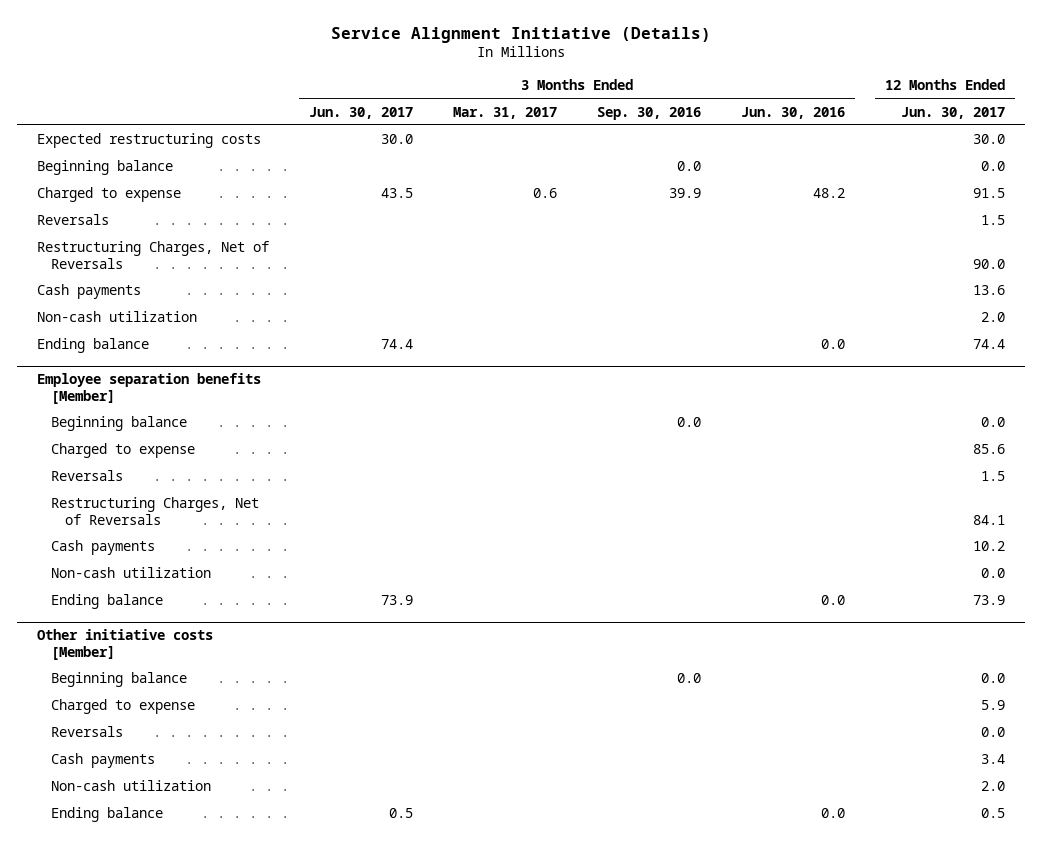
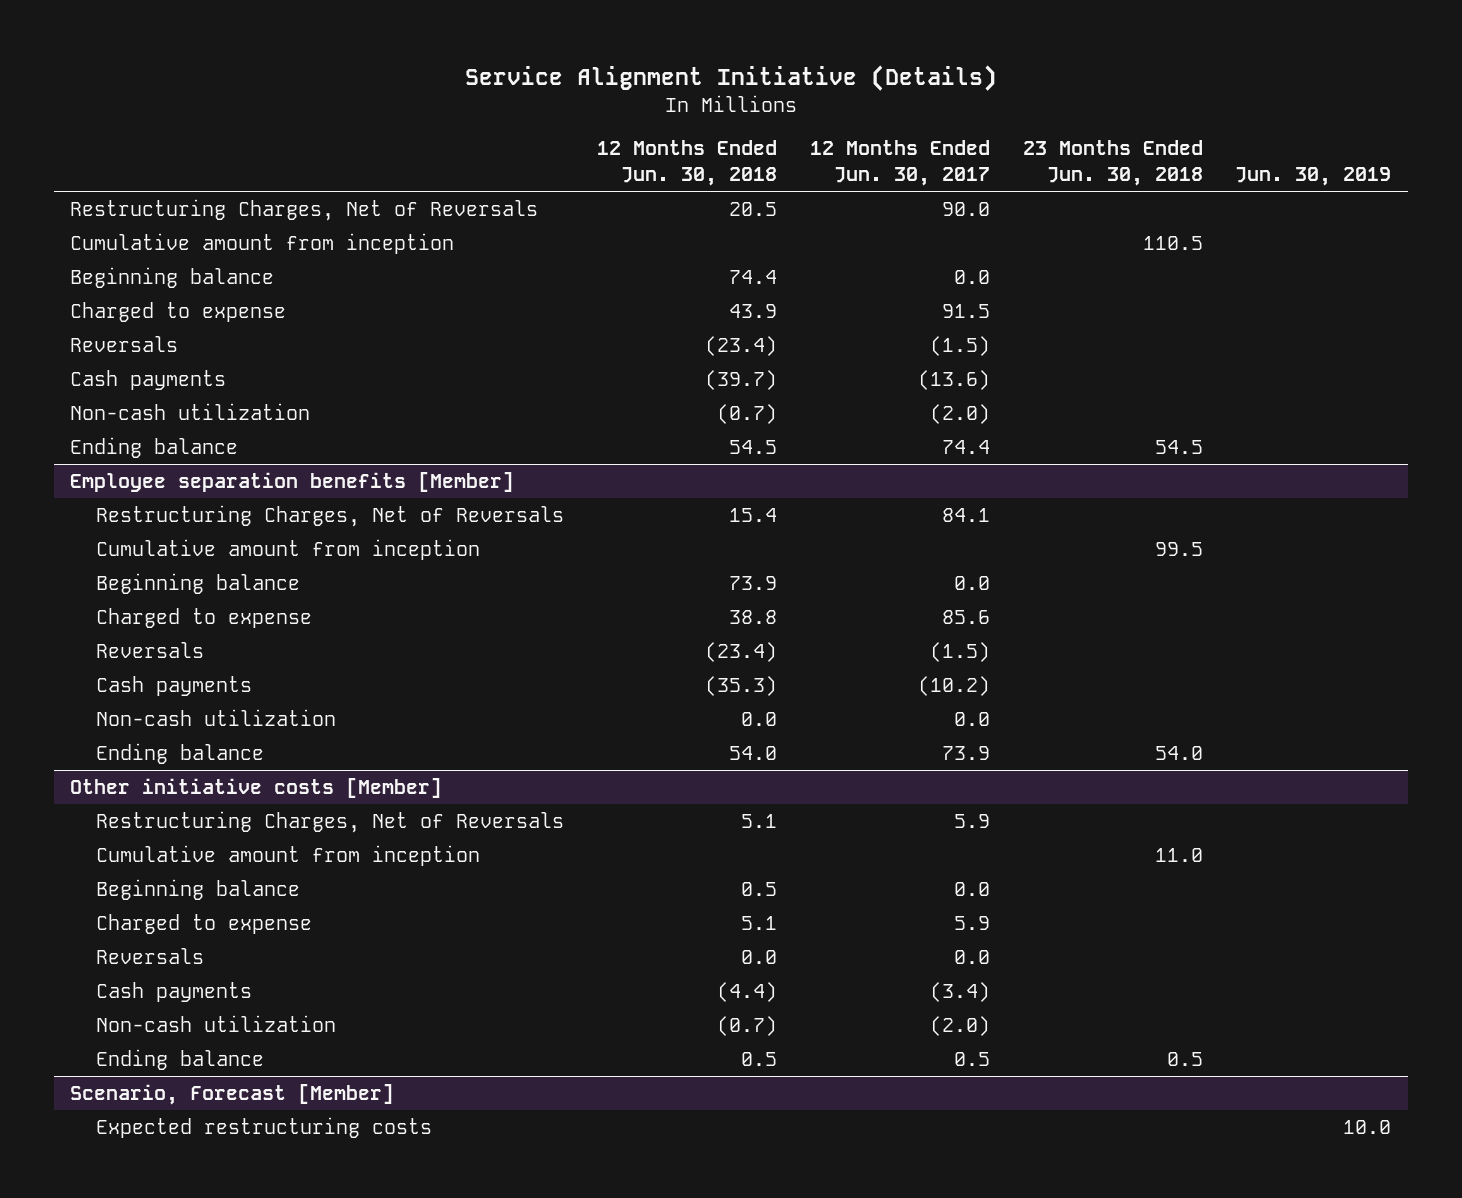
- | 3 Months Ended Jun. 30, 2017 | 3 Months Ended Mar. 31, 2017 | 3 Months Ended Sep. 30, 2016 | 3 Months Ended Jun. 30, 2016 | 12 Months Ended Jun. 30, 2017
+ | 12 Months Ended Jun. 30, 2018 | 12 Months Ended Jun. 30, 2017 | 23 Months Ended Jun. 30, 2018 | Jun. 30, 2019
- Expected restructuring costs | 30.0 | | | | 30.0
moved up: Restructuring Charges, Net of Reversals | 20.5 | 90.0 | |
+ Cumulative amount from inception | | | 110.5 |
- Reversals | | | | | 1.5
- Cash payments | | | | | 13.6
- Non-cash utilization | | | | | 2.0
+ Reversals | (23.4) | (1.5) | |
+ Cash payments | (39.7) | (13.6) | |
+ Non-cash utilization | (0.7) | (2.0) | |
@ Employee separation benefits [Member]
moved up: Restructuring Charges, Net of Reversals | 15.4 | 84.1 | |
+ Cumulative amount from inception | | | 99.5 |
- Reversals | | | | | 1.5
- Cash payments | | | | | 10.2
+ Reversals | (23.4) | (1.5) | |
+ Cash payments | (35.3) | (10.2) | |
@ Other initiative costs [Member]
+ Restructuring Charges, Net of Reversals | 5.1 | 5.9 | |
+ Cumulative amount from inception | | | 11.0 |
- Cash payments | | | | | 3.4
- Non-cash utilization | | | | | 2.0
+ Cash payments | (4.4) | (3.4) | |
+ Non-cash utilization | (0.7) | (2.0) | |
+ Scenario, Forecast [Member]
+ Expected restructuring costs | | | | 10.0

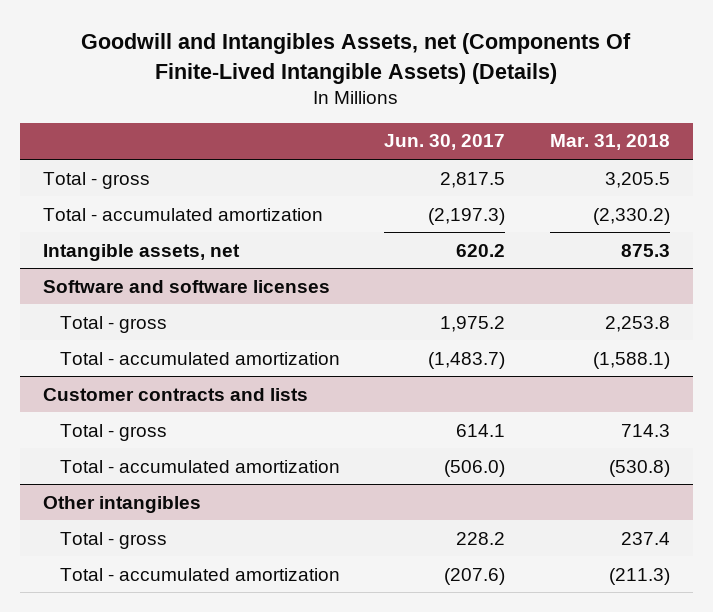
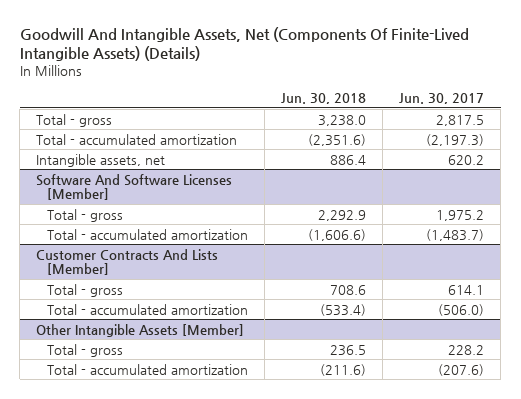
- Goodwill and Intangibles Assets, net (Components Of Finite-Lived Intangible Assets) (Details)
+ Goodwill And Intangible Assets, Net (Components Of Finite-Lived Intangible Assets) (Details)
- | Jun. 30, 2017 | Mar. 31, 2018
+ | Jun. 30, 2018 | Jun. 30, 2017
- Software and software licenses
+ Software And Software Licenses [Member]
- Customer contracts and lists
+ Customer Contracts And Lists [Member]
- Other intangibles
+ Other Intangible Assets [Member]

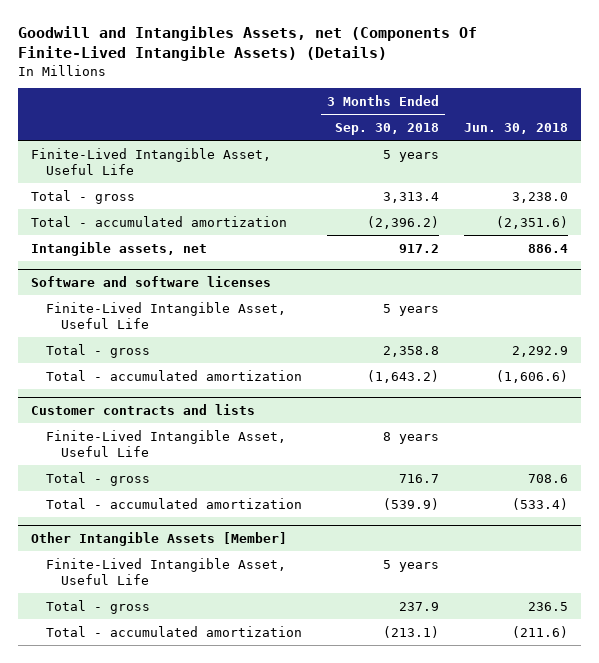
- Goodwill And Intangible Assets, Net (Components Of Finite-Lived Intangible Assets) (Details)
+ Goodwill and Intangibles Assets, net (Components Of Finite-Lived Intangible Assets) (Details)
- | Jun. 30, 2018 | Jun. 30, 2017
+ | 3 Months Ended Sep. 30, 2018 | Jun. 30, 2018
+ Finite-Lived Intangible Asset, Useful Life | 5 years |
- Software And Software Licenses [Member]
+ Software and software licenses
+ Finite-Lived Intangible Asset, Useful Life | 5 years |
- Customer Contracts And Lists [Member]
+ Customer contracts and lists
+ Finite-Lived Intangible Asset, Useful Life | 8 years |
@ Other Intangible Assets [Member]
+ Finite-Lived Intangible Asset, Useful Life | 5 years |

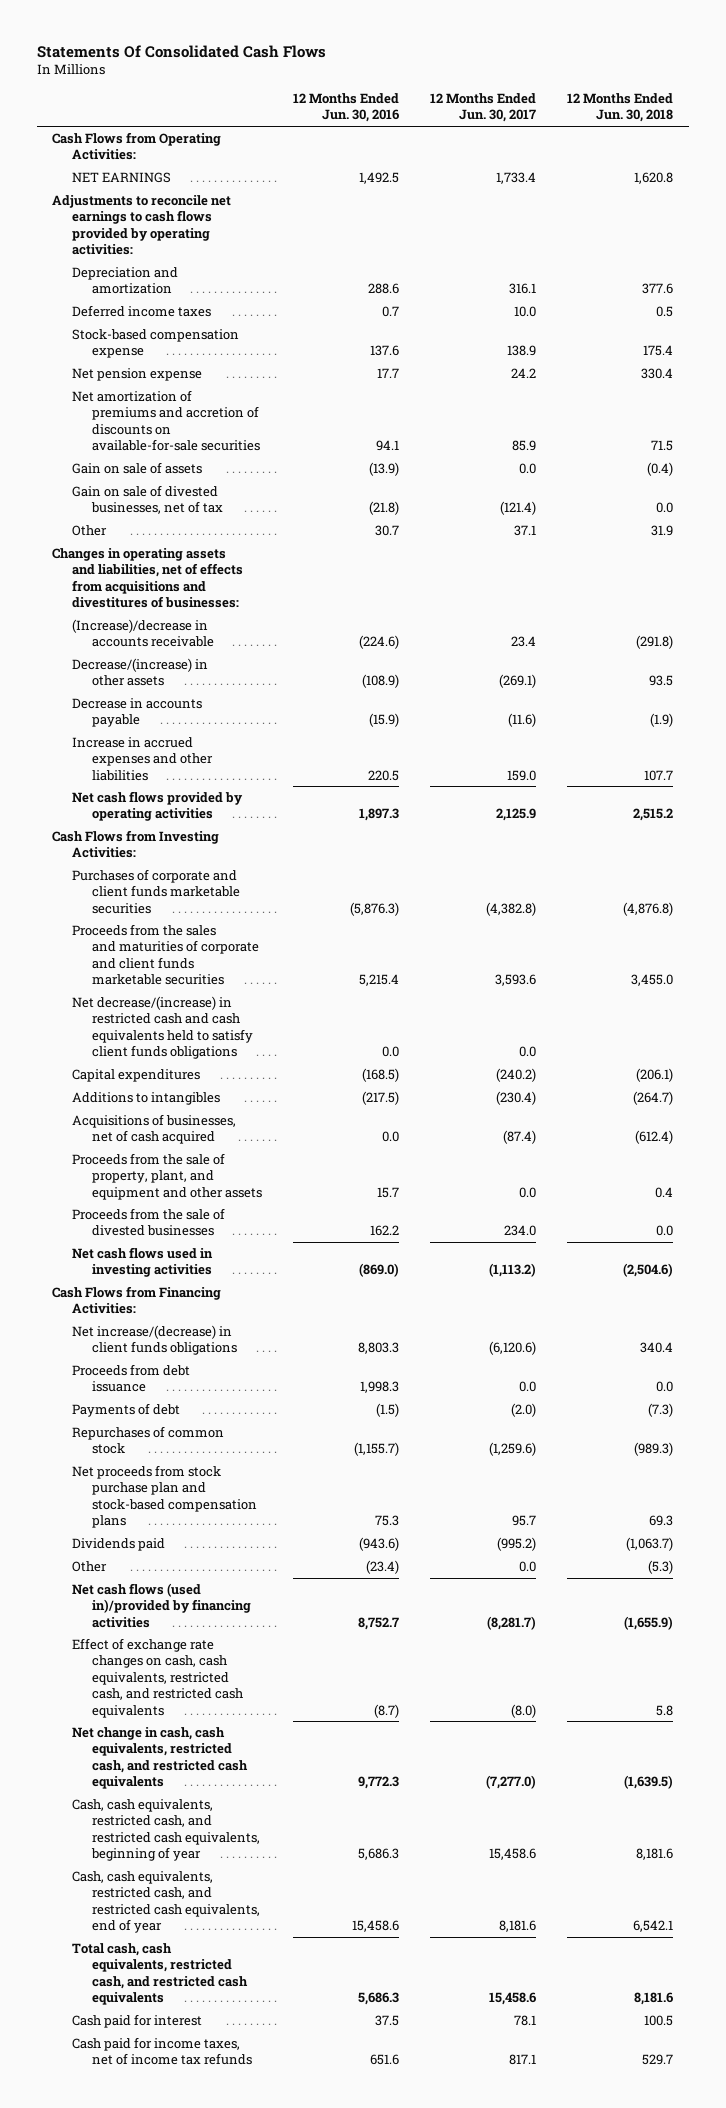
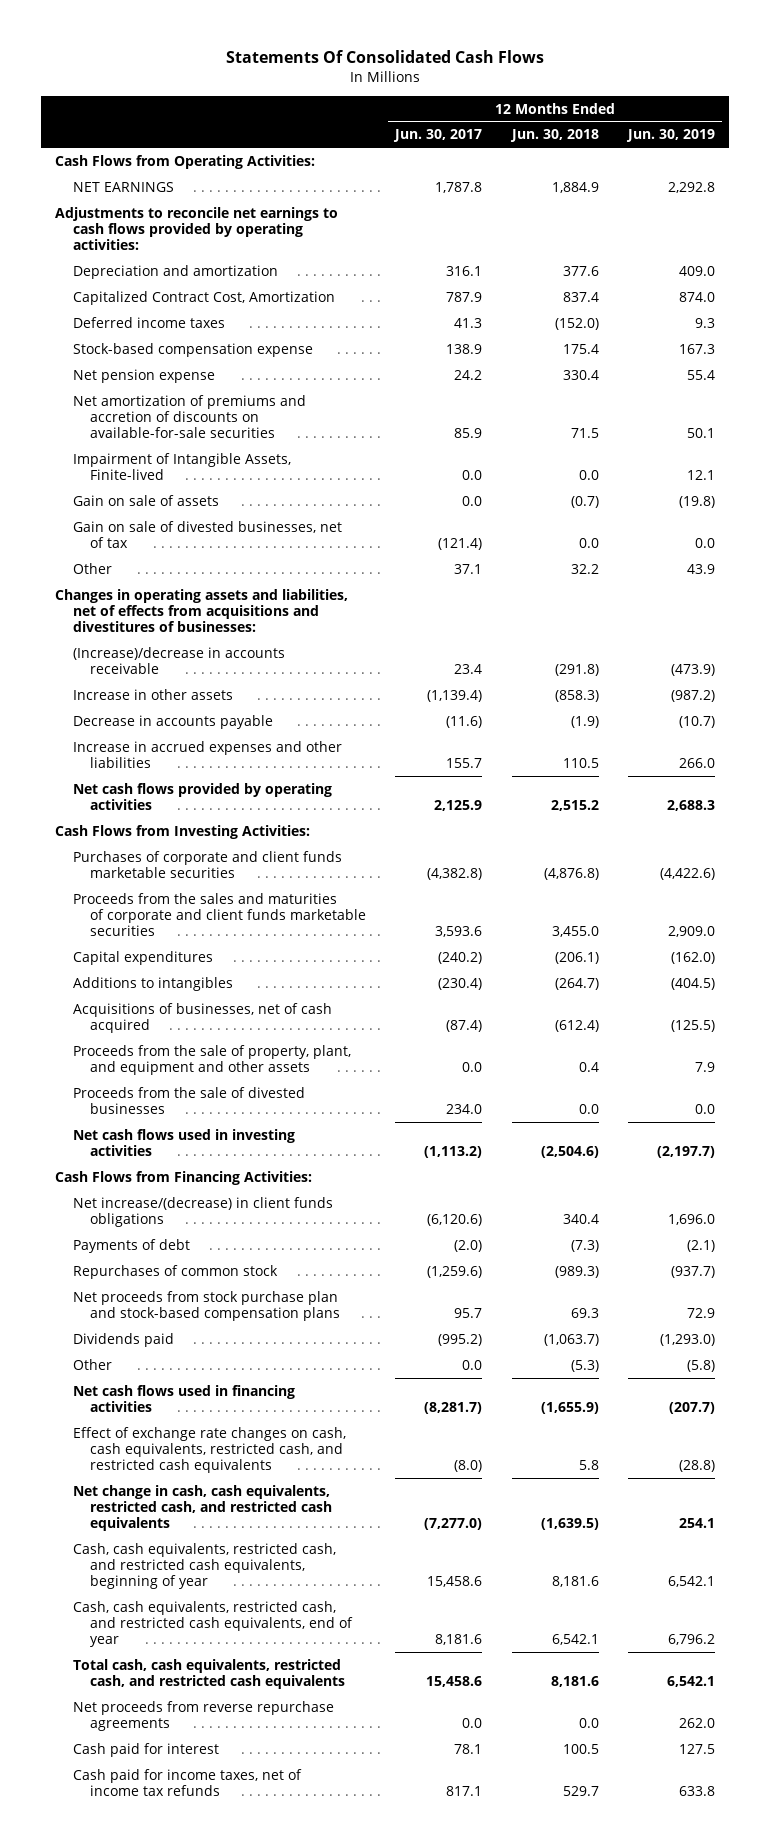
- | 12 Months Ended Jun. 30, 2016 | 12 Months Ended Jun. 30, 2017 | 12 Months Ended Jun. 30, 2018
+ | 12 Months Ended Jun. 30, 2017 | 12 Months Ended Jun. 30, 2018 | 12 Months Ended Jun. 30, 2019
- NET EARNINGS | 1,492.5 | 1,733.4 | 1,620.8
+ NET EARNINGS | 1,787.8 | 1,884.9 | 2,292.8
- Deferred income taxes | 0.7 | 10.0 | 0.5
+ Capitalized Contract Cost, Amortization | 787.9 | 837.4 | 874.0
+ Deferred income taxes | 41.3 | (152.0) | 9.3
- Gain on sale of assets | (13.9) | 0.0 | (0.4)
+ Impairment of Intangible Assets, Finite-lived | 0.0 | 0.0 | 12.1
+ Gain on sale of assets | 0.0 | (0.7) | (19.8)
- Other | 30.7 | 37.1 | 31.9
+ Other | 37.1 | 32.2 | 43.9
- Decrease/(increase) in other assets | (108.9) | (269.1) | 93.5
+ Increase in other assets | (1,139.4) | (858.3) | (987.2)
- Increase in accrued expenses and other liabilities | 220.5 | 159.0 | 107.7
+ Increase in accrued expenses and other liabilities | 155.7 | 110.5 | 266.0
- Net decrease/(increase) in restricted cash and cash equivalents held to satisfy client funds obligations | 0.0 | 0.0 |
- Proceeds from debt issuance | 1,998.3 | 0.0 | 0.0
- Net cash flows (used in)/provided by financing activities | 8,752.7 | (8,281.7) | (1,655.9)
+ Net cash flows used in financing activities | (8,281.7) | (1,655.9) | (207.7)
+ Net proceeds from reverse repurchase agreements | 0.0 | 0.0 | 262.0

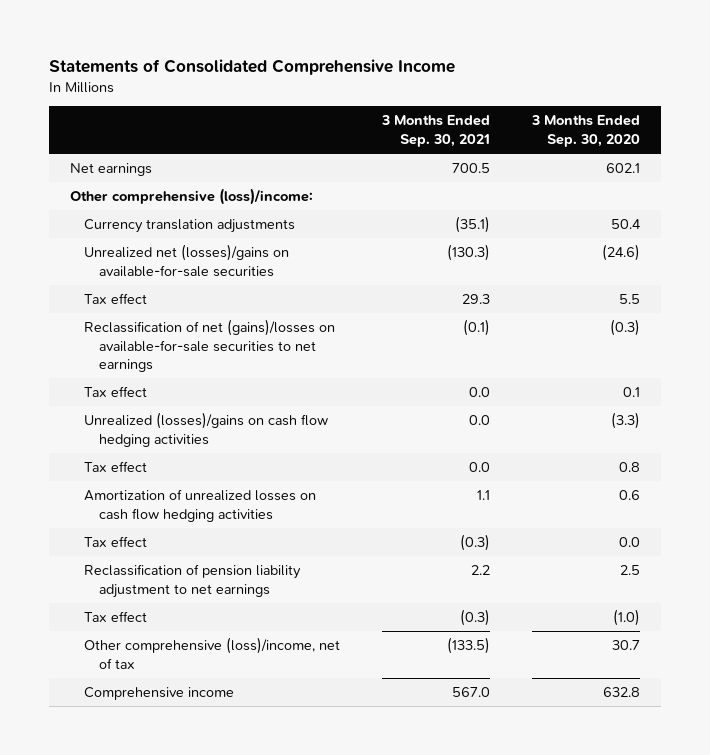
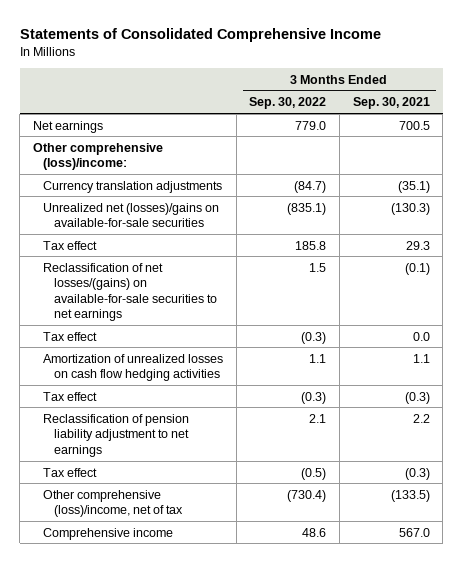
- | 3 Months Ended Sep. 30, 2021 | 3 Months Ended Sep. 30, 2020
+ | 3 Months Ended Sep. 30, 2022 | 3 Months Ended Sep. 30, 2021
- Reclassification of net (gains)/losses on available-for-sale securities to net earnings | (0.1) | (0.3)
- Tax effect | 0.0 | 0.1
- Unrealized (losses)/gains on cash flow hedging activities | 0.0 | (3.3)
+ Reclassification of net losses/(gains) on available-for-sale securities to net earnings | 1.5 | (0.1)

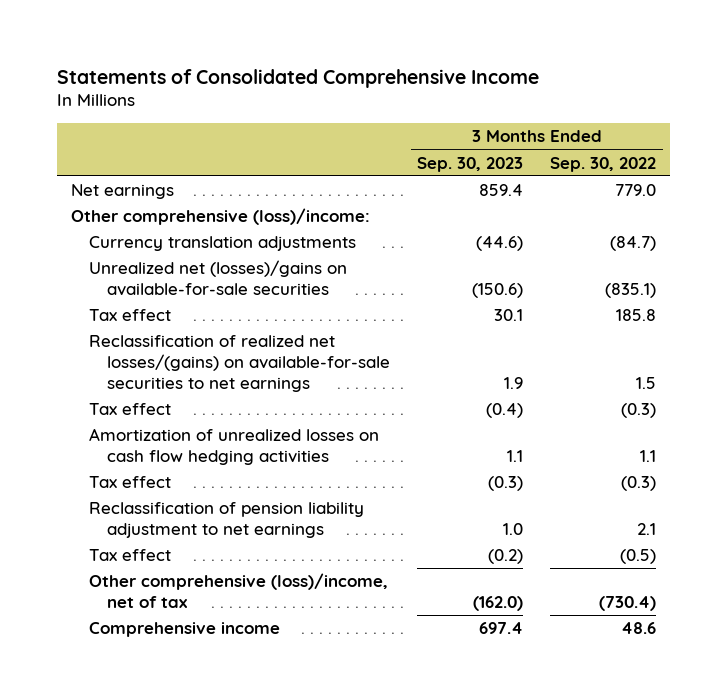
- | 3 Months Ended Sep. 30, 2022 | 3 Months Ended Sep. 30, 2021
+ | 3 Months Ended Sep. 30, 2023 | 3 Months Ended Sep. 30, 2022
- Reclassification of net losses/(gains) on available-for-sale securities to net earnings | 1.5 | (0.1)
+ Reclassification of realized net losses/(gains) on available-for-sale securities to net earnings | 1.9 | 1.5

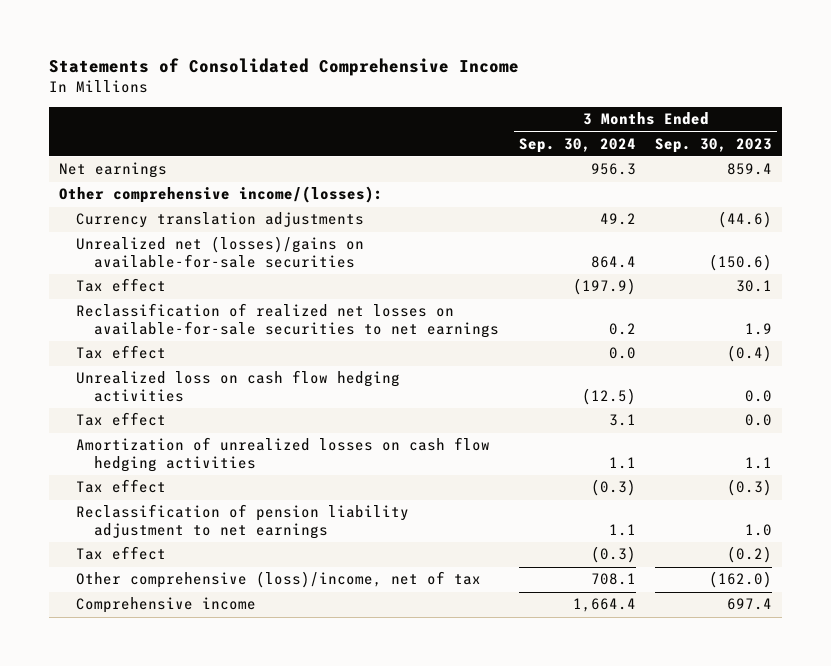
- | 3 Months Ended Sep. 30, 2023 | 3 Months Ended Sep. 30, 2022
+ | 3 Months Ended Sep. 30, 2024 | 3 Months Ended Sep. 30, 2023
- Other comprehensive (loss)/income:
+ Other comprehensive income/(losses):
- Reclassification of realized net losses/(gains) on available-for-sale securities to net earnings | 1.9 | 1.5
+ Reclassification of realized net losses on available-for-sale securities to net earnings | 0.2 | 1.9
+ Unrealized loss on cash flow hedging activities | (12.5) | 0.0
+ Tax effect | 3.1 | 0.0

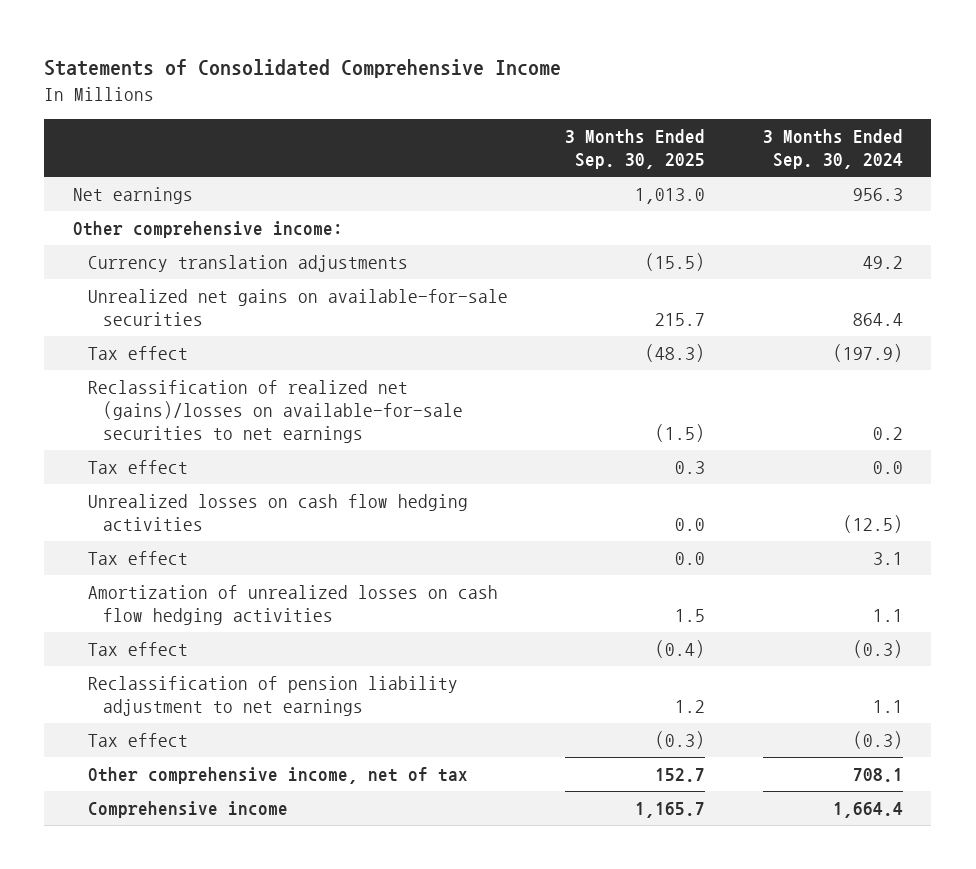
- | 3 Months Ended Sep. 30, 2024 | 3 Months Ended Sep. 30, 2023
+ | 3 Months Ended Sep. 30, 2025 | 3 Months Ended Sep. 30, 2024
- Other comprehensive income/(losses):
+ Other comprehensive income:
- Unrealized net (losses)/gains on available-for-sale securities | 864.4 | (150.6)
+ Unrealized net gains on available-for-sale securities | 215.7 | 864.4
- Reclassification of realized net losses on available-for-sale securities to net earnings | 0.2 | 1.9
+ Reclassification of realized net (gains)/losses on available-for-sale securities to net earnings | (1.5) | 0.2
- Unrealized loss on cash flow hedging activities | (12.5) | 0.0
+ Unrealized losses on cash flow hedging activities | 0.0 | (12.5)
- Other comprehensive (loss)/income, net of tax | 708.1 | (162.0)
+ Other comprehensive income, net of tax | 152.7 | 708.1

